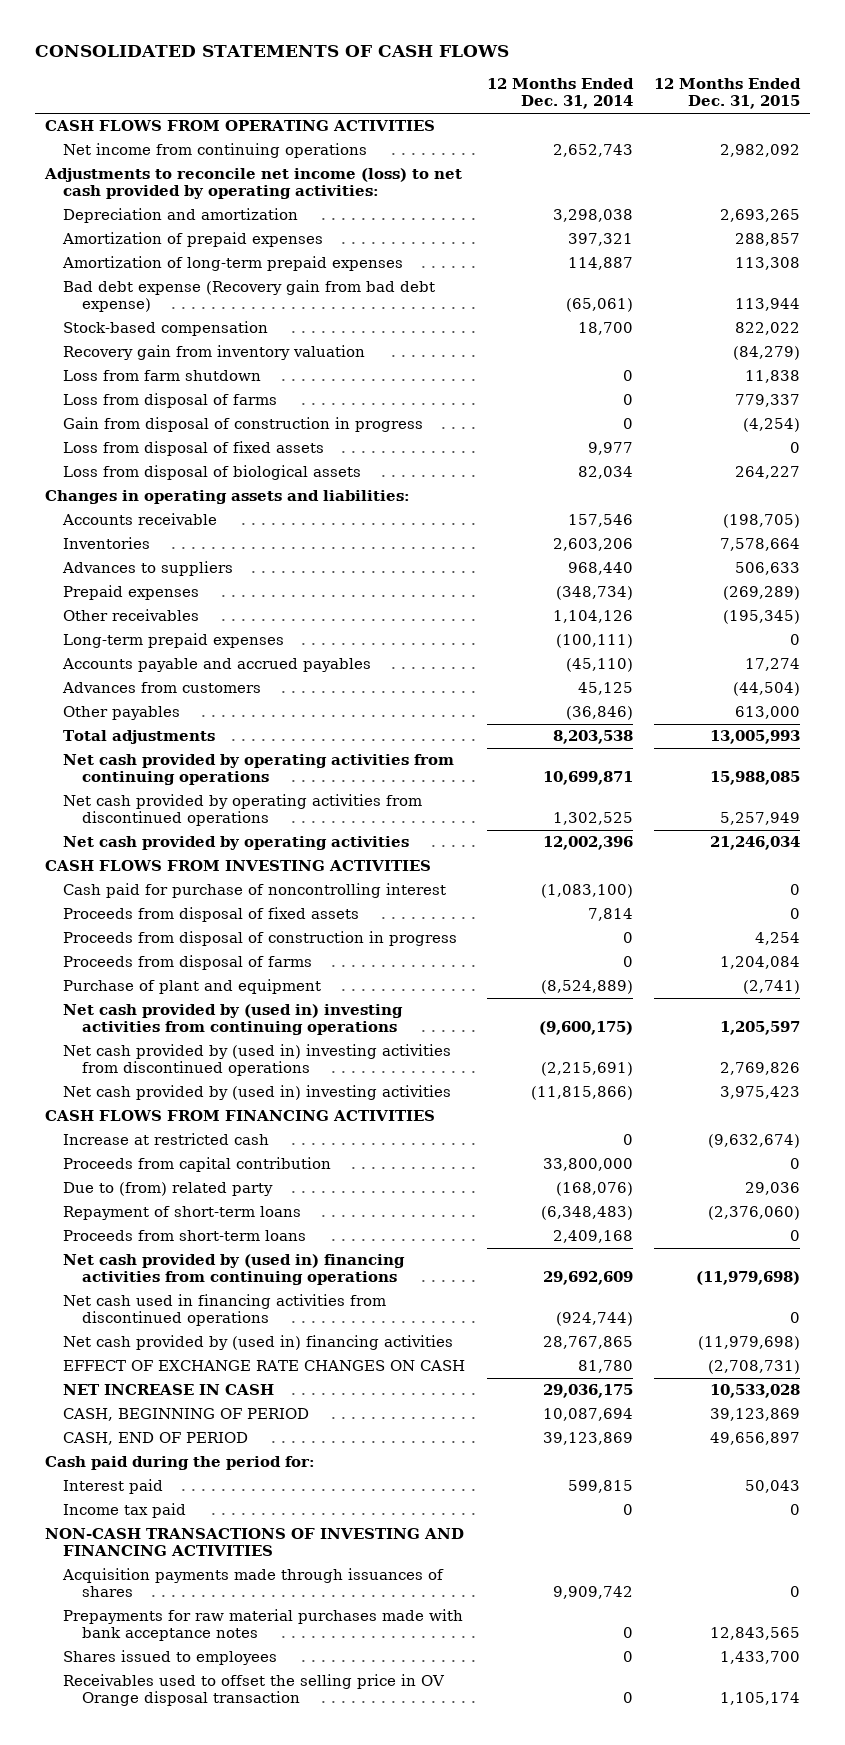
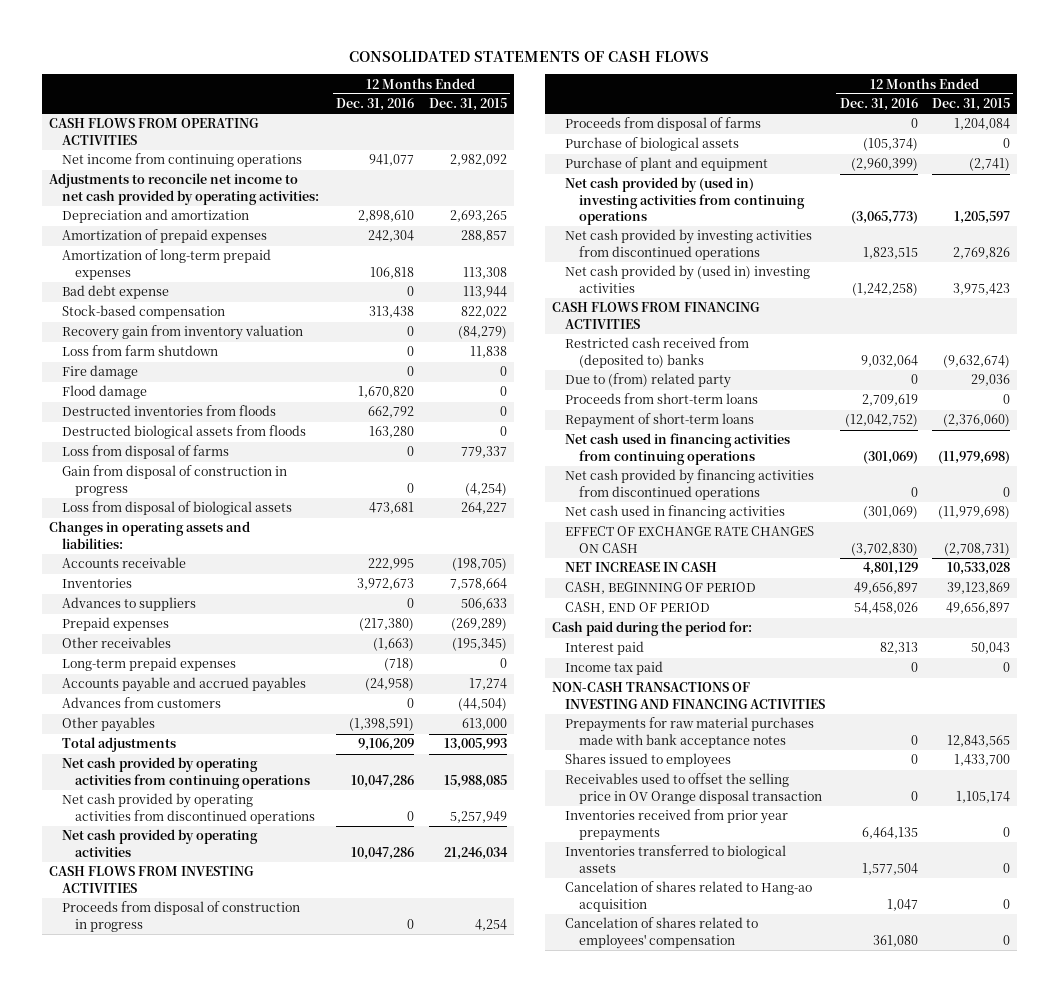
- | 12 Months Ended Dec. 31, 2014 | 12 Months Ended Dec. 31, 2015
+ | 12 Months Ended Dec. 31, 2016 | 12 Months Ended Dec. 31, 2015
- Adjustments to reconcile net income (loss) to net cash provided by operating activities:
+ Adjustments to reconcile net income to net cash provided by operating activities:
- Bad debt expense (Recovery gain from bad debt expense) | (65,061) | 113,944
+ Bad debt expense | 0 | 113,944
+ Fire damage | 0 | 0
+ Flood damage | 1,670,820 | 0
+ Destructed inventories from floods | 662,792 | 0
+ Destructed biological assets from floods | 163,280 | 0
- Loss from disposal of fixed assets | 9,977 | 0
- Cash paid for purchase of noncontrolling interest | (1,083,100) | 0
- Proceeds from disposal of fixed assets | 7,814 | 0
+ Purchase of biological assets | (105,374) | 0
- Net cash provided by (used in) investing activities from discontinued operations | (2,215,691) | 2,769,826
+ Net cash provided by investing activities from discontinued operations | 1,823,515 | 2,769,826
- Increase at restricted cash | 0 | (9,632,674)
- Proceeds from capital contribution | 33,800,000 | 0
+ Restricted cash received from (deposited to) banks | 9,032,064 | (9,632,674)
- Net cash provided by (used in) financing activities from continuing operations | 29,692,609 | (11,979,698)
- Net cash used in financing activities from discontinued operations | (924,744) | 0
- Net cash provided by (used in) financing activities | 28,767,865 | (11,979,698)
moved down: Repayment of short-term loans | (12,042,752) | (2,376,060)
+ Net cash used in financing activities from continuing operations | (301,069) | (11,979,698)
+ Net cash provided by financing activities from discontinued operations | 0 | 0
+ Net cash used in financing activities | (301,069) | (11,979,698)
- Acquisition payments made through issuances of shares | 9,909,742 | 0
+ Inventories received from prior year prepayments | 6,464,135 | 0
+ Inventories transferred to biological assets | 1,577,504 | 0
+ Cancelation of shares related to Hang-ao acquisition | 1,047 | 0
+ Cancelation of shares related to employees' compensation | 361,080 | 0

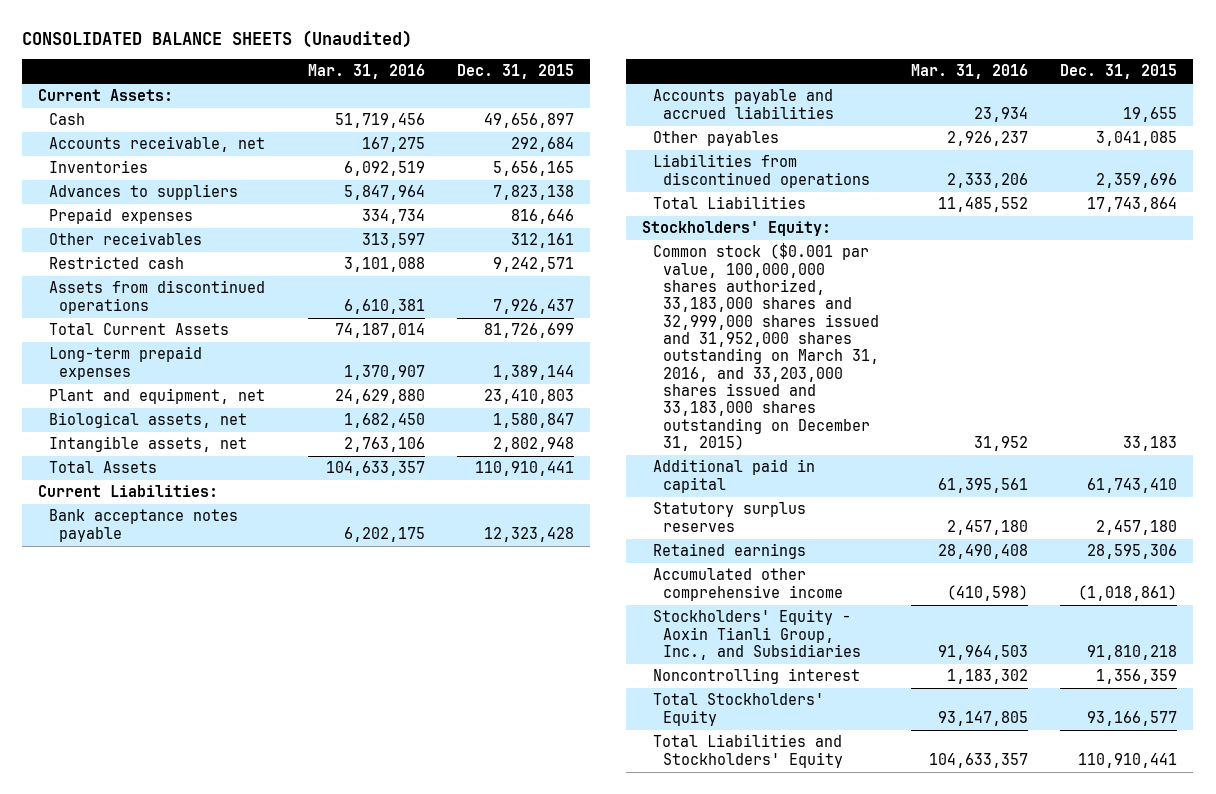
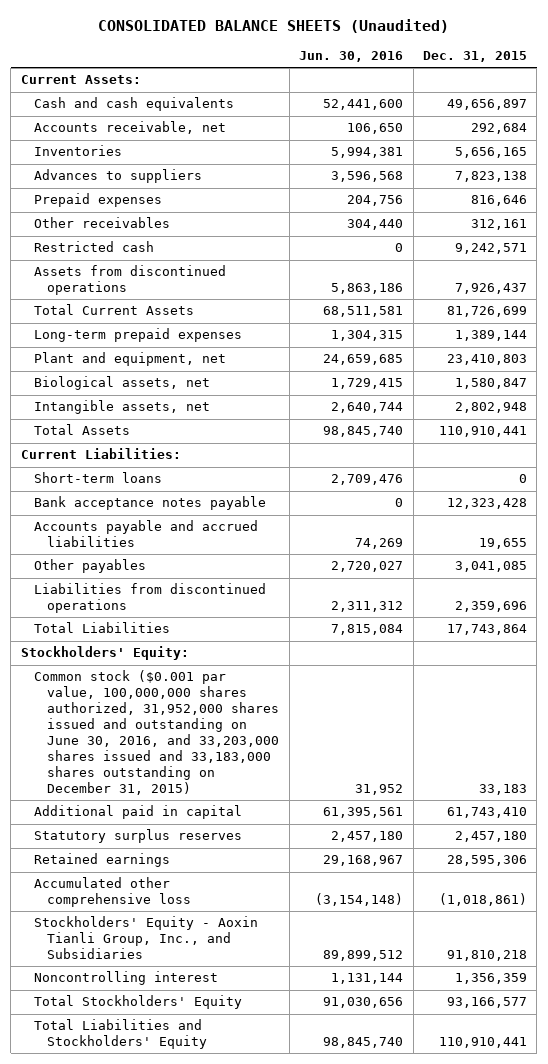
- | Mar. 31, 2016 | Dec. 31, 2015
+ | Jun. 30, 2016 | Dec. 31, 2015
- Cash | 51,719,456 | 49,656,897
+ Cash and cash equivalents | 52,441,600 | 49,656,897
+ Short-term loans | 2,709,476 | 0
- Common stock ($0.001 par value, 100,000,000 shares authorized, 33,183,000 shares and 32,999,000 shares issued and 31,952,000 shares outstanding on March 31, 2016, and 33,203,000 shares issued and 33,183,000 shares outstanding on December 31, 2015) | 31,952 | 33,183
+ Common stock ($0.001 par value, 100,000,000 shares authorized, 31,952,000 shares issued and outstanding on June 30, 2016, and 33,203,000 shares issued and 33,183,000 shares outstanding on December 31, 2015) | 31,952 | 33,183
- Accumulated other comprehensive income | (410,598) | (1,018,861)
+ Accumulated other comprehensive loss | (3,154,148) | (1,018,861)

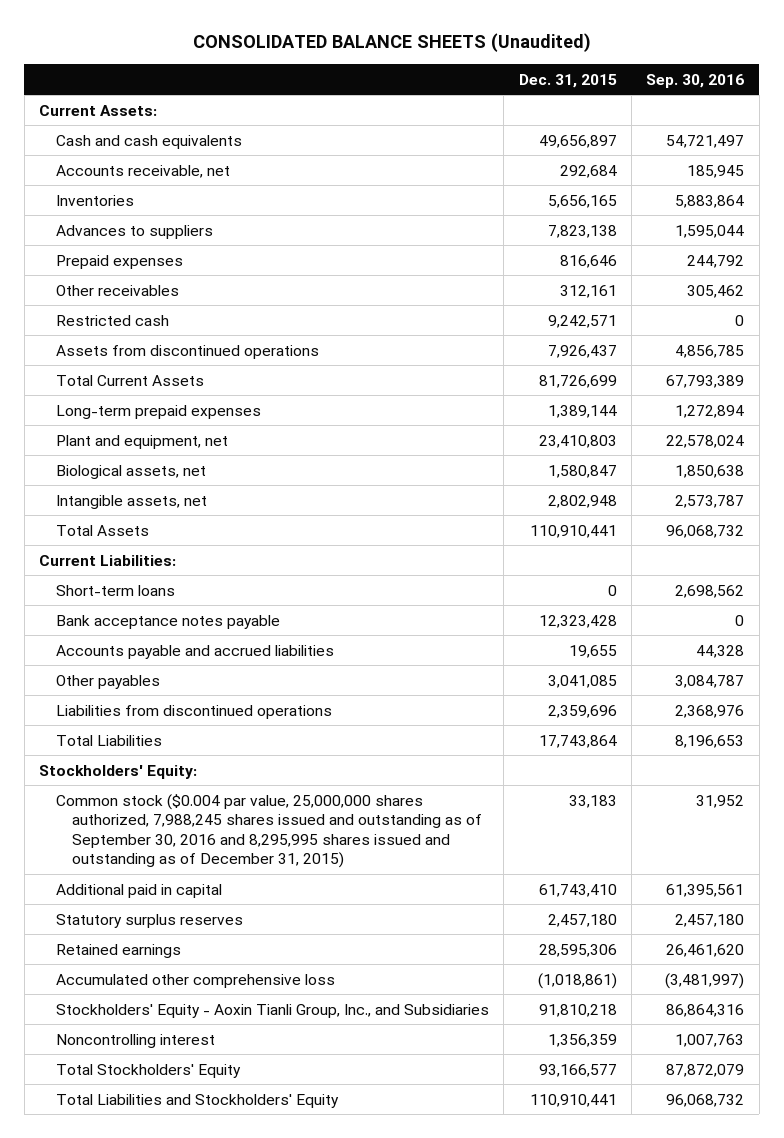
- | Jun. 30, 2016 | Dec. 31, 2015
+ | Dec. 31, 2015 | Sep. 30, 2016
- Common stock ($0.001 par value, 100,000,000 shares authorized, 31,952,000 shares issued and outstanding on June 30, 2016, and 33,203,000 shares issued and 33,183,000 shares outstanding on December 31, 2015) | 31,952 | 33,183
+ Common stock ($0.004 par value, 25,000,000 shares authorized, 7,988,245 shares issued and outstanding as of September 30, 2016 and 8,295,995 shares issued and outstanding as of December 31, 2015) | 33,183 | 31,952

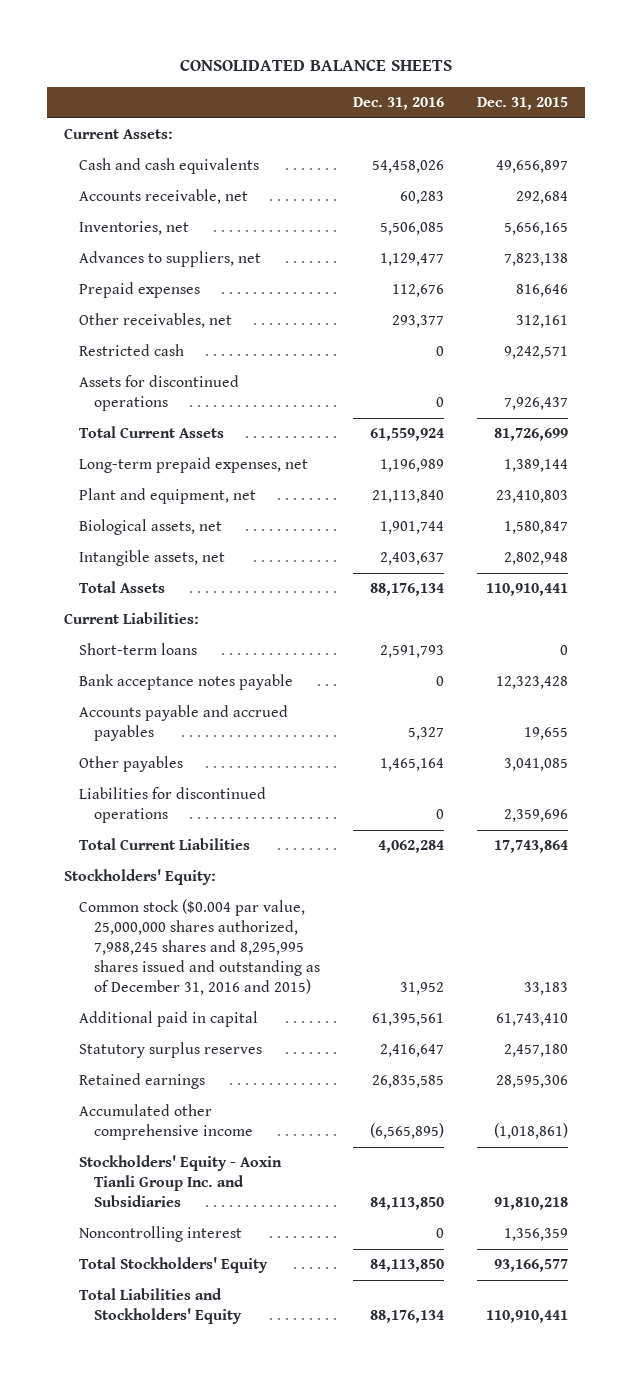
- CONSOLIDATED BALANCE SHEETS (Unaudited)
+ CONSOLIDATED BALANCE SHEETS
- | Dec. 31, 2015 | Sep. 30, 2016
+ | Dec. 31, 2016 | Dec. 31, 2015
- Inventories | 5,656,165 | 5,883,864
- Advances to suppliers | 7,823,138 | 1,595,044
+ Inventories, net | 5,506,085 | 5,656,165
+ Advances to suppliers, net | 1,129,477 | 7,823,138
- Other receivables | 312,161 | 305,462
+ Other receivables, net | 293,377 | 312,161
- Assets from discontinued operations | 7,926,437 | 4,856,785
+ Assets for discontinued operations | 0 | 7,926,437
- Long-term prepaid expenses | 1,389,144 | 1,272,894
+ Long-term prepaid expenses, net | 1,196,989 | 1,389,144
- Accounts payable and accrued liabilities | 19,655 | 44,328
+ Accounts payable and accrued payables | 5,327 | 19,655
- Liabilities from discontinued operations | 2,359,696 | 2,368,976
- Total Liabilities | 17,743,864 | 8,196,653
+ Liabilities for discontinued operations | 0 | 2,359,696
+ Total Current Liabilities | 4,062,284 | 17,743,864
- Common stock ($0.004 par value, 25,000,000 shares authorized, 7,988,245 shares issued and outstanding as of September 30, 2016 and 8,295,995 shares issued and outstanding as of December 31, 2015) | 33,183 | 31,952
+ Common stock ($0.004 par value, 25,000,000 shares authorized, 7,988,245 shares and 8,295,995 shares issued and outstanding as of December 31, 2016 and 2015) | 31,952 | 33,183
- Accumulated other comprehensive loss | (1,018,861) | (3,481,997)
- Stockholders' Equity - Aoxin Tianli Group, Inc., and Subsidiaries | 91,810,218 | 86,864,316
+ Accumulated other comprehensive income | (6,565,895) | (1,018,861)
+ Stockholders' Equity - Aoxin Tianli Group Inc. and Subsidiaries | 84,113,850 | 91,810,218

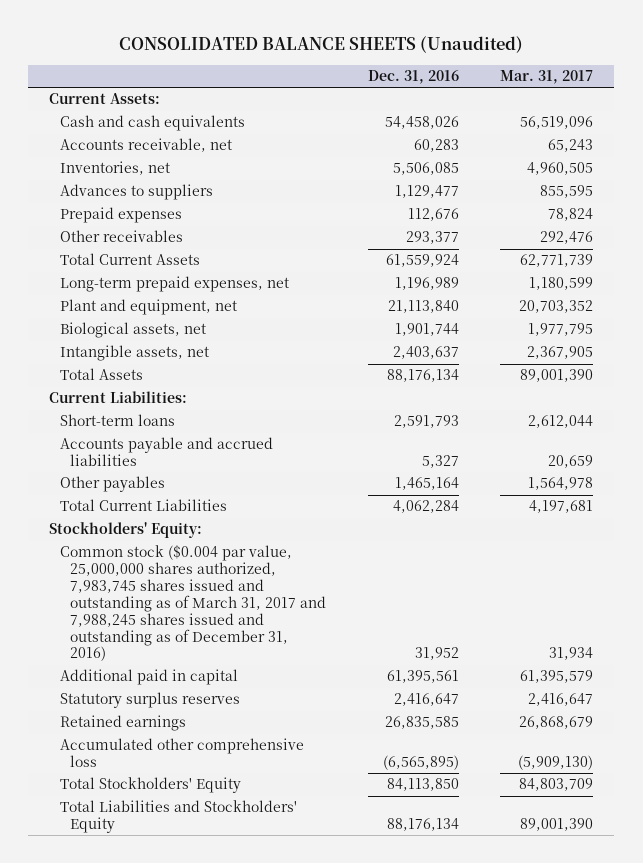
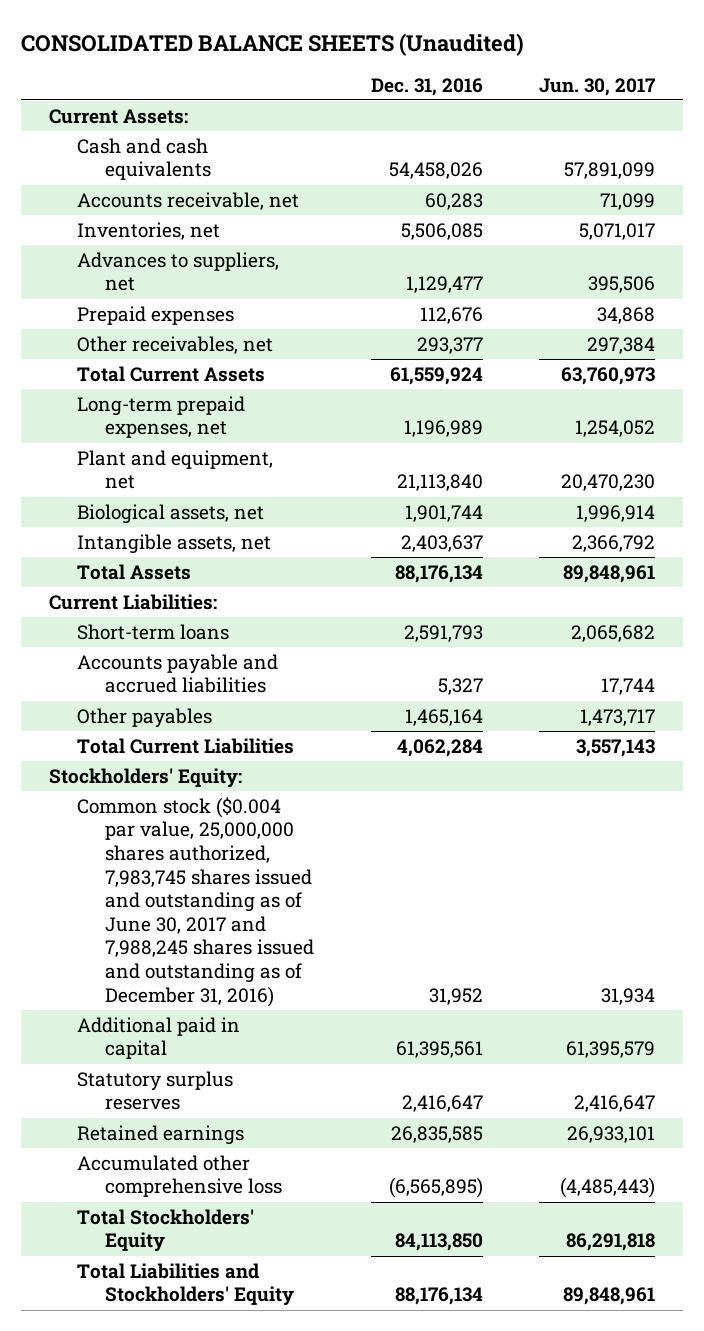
- | Dec. 31, 2016 | Mar. 31, 2017
+ | Dec. 31, 2016 | Jun. 30, 2017
- Advances to suppliers | 1,129,477 | 855,595
+ Advances to suppliers, net | 1,129,477 | 395,506
- Other receivables | 293,377 | 292,476
+ Other receivables, net | 293,377 | 297,384
- Common stock ($0.004 par value, 25,000,000 shares authorized, 7,983,745 shares issued and outstanding as of March 31, 2017 and 7,988,245 shares issued and outstanding as of December 31, 2016) | 31,952 | 31,934
+ Common stock ($0.004 par value, 25,000,000 shares authorized, 7,983,745 shares issued and outstanding as of June 30, 2017 and 7,988,245 shares issued and outstanding as of December 31, 2016) | 31,952 | 31,934

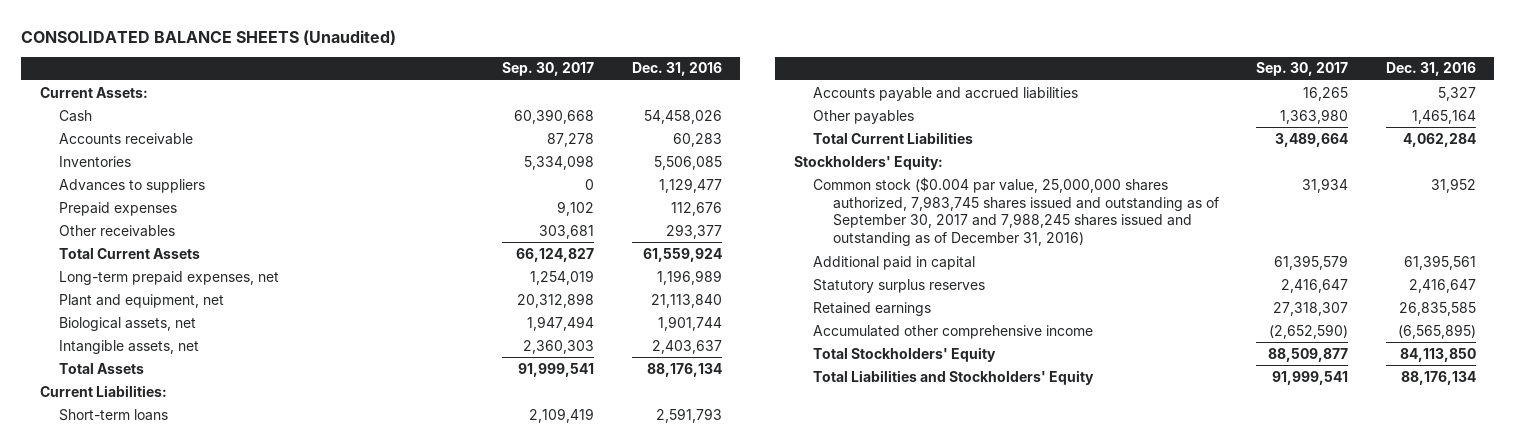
- | Dec. 31, 2016 | Jun. 30, 2017
+ | Sep. 30, 2017 | Dec. 31, 2016
- Cash and cash equivalents | 54,458,026 | 57,891,099
- Accounts receivable, net | 60,283 | 71,099
- Inventories, net | 5,506,085 | 5,071,017
- Advances to suppliers, net | 1,129,477 | 395,506
+ Cash | 60,390,668 | 54,458,026
+ Accounts receivable | 87,278 | 60,283
+ Inventories | 5,334,098 | 5,506,085
+ Advances to suppliers | 0 | 1,129,477
- Other receivables, net | 293,377 | 297,384
+ Other receivables | 303,681 | 293,377
- Common stock ($0.004 par value, 25,000,000 shares authorized, 7,983,745 shares issued and outstanding as of June 30, 2017 and 7,988,245 shares issued and outstanding as of December 31, 2016) | 31,952 | 31,934
+ Common stock ($0.004 par value, 25,000,000 shares authorized, 7,983,745 shares issued and outstanding as of September 30, 2017 and 7,988,245 shares issued and outstanding as of December 31, 2016) | 31,934 | 31,952
- Accumulated other comprehensive loss | (6,565,895) | (4,485,443)
+ Accumulated other comprehensive income | (2,652,590) | (6,565,895)

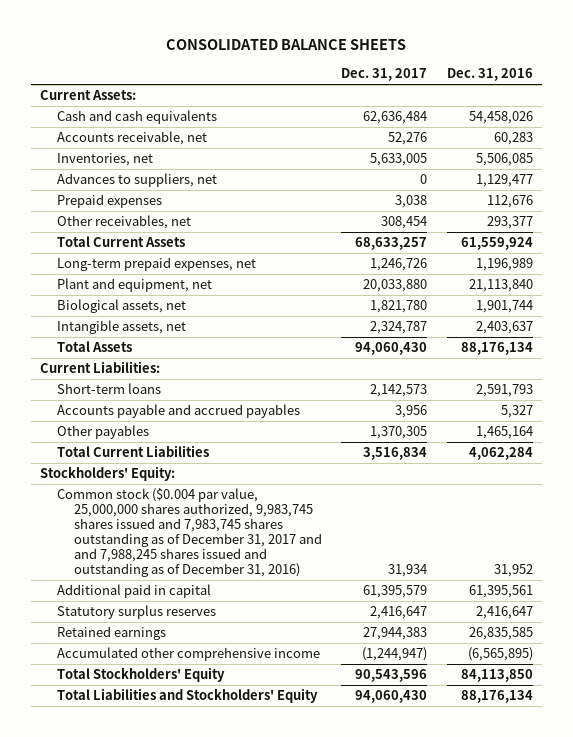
- CONSOLIDATED BALANCE SHEETS (Unaudited)
+ CONSOLIDATED BALANCE SHEETS
- | Sep. 30, 2017 | Dec. 31, 2016
+ | Dec. 31, 2017 | Dec. 31, 2016
- Cash | 60,390,668 | 54,458,026
- Accounts receivable | 87,278 | 60,283
- Inventories | 5,334,098 | 5,506,085
- Advances to suppliers | 0 | 1,129,477
+ Cash and cash equivalents | 62,636,484 | 54,458,026
+ Accounts receivable, net | 52,276 | 60,283
+ Inventories, net | 5,633,005 | 5,506,085
+ Advances to suppliers, net | 0 | 1,129,477
- Other receivables | 303,681 | 293,377
+ Other receivables, net | 308,454 | 293,377
- Accounts payable and accrued liabilities | 16,265 | 5,327
+ Accounts payable and accrued payables | 3,956 | 5,327
- Common stock ($0.004 par value, 25,000,000 shares authorized, 7,983,745 shares issued and outstanding as of September 30, 2017 and 7,988,245 shares issued and outstanding as of December 31, 2016) | 31,934 | 31,952
+ Common stock ($0.004 par value, 25,000,000 shares authorized, 9,983,745 shares issued and 7,983,745 shares outstanding as of December 31, 2017 and and 7,988,245 shares issued and outstanding as of December 31, 2016) | 31,934 | 31,952

